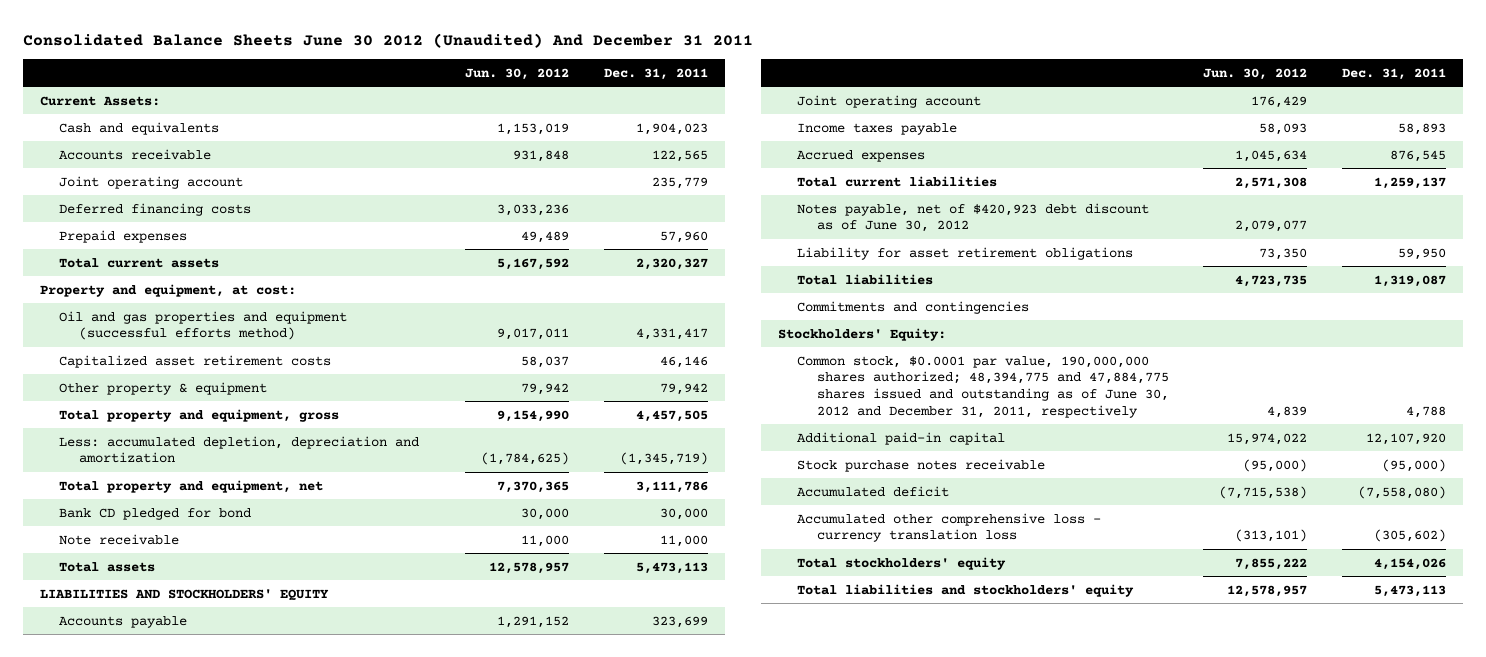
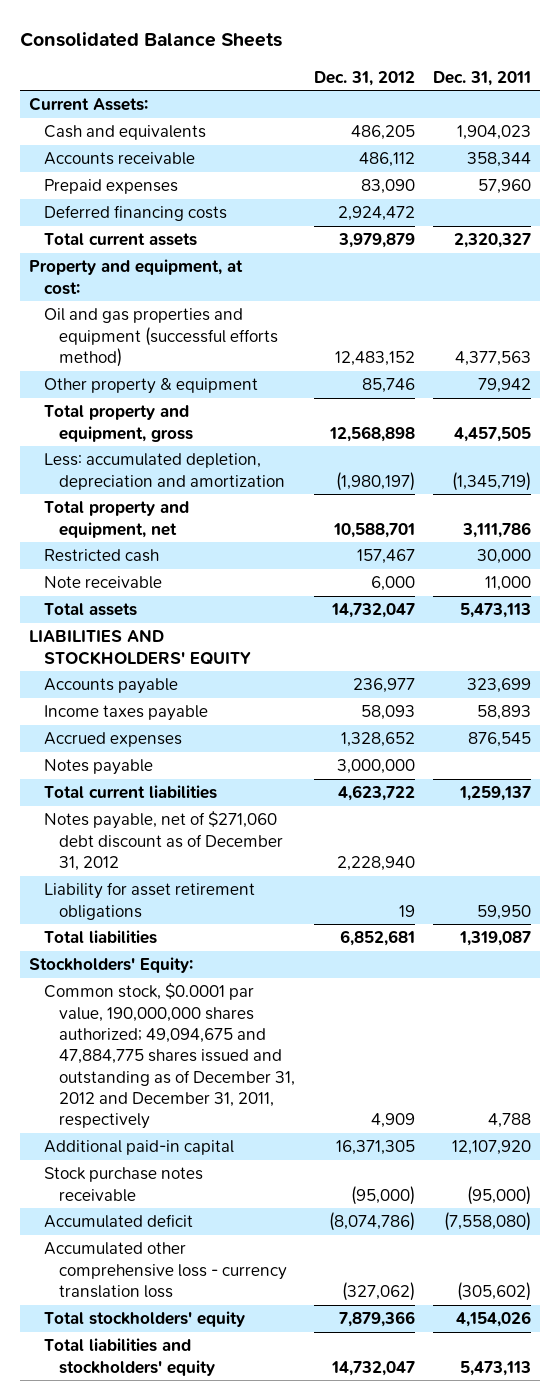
- Consolidated Balance Sheets June 30 2012 (Unaudited) And December 31 2011
+ Consolidated Balance Sheets
- | Jun. 30, 2012 | Dec. 31, 2011
+ | Dec. 31, 2012 | Dec. 31, 2011
- Accounts receivable | 931,848 | 122,565
- Joint operating account | | 235,779
+ Accounts receivable | 486,112 | 358,344
moved down: Deferred financing costs | 2,924,472 |
- Oil and gas properties and equipment (successful efforts method) | 9,017,011 | 4,331,417
- Capitalized asset retirement costs | 58,037 | 46,146
+ Oil and gas properties and equipment (successful efforts method) | 12,483,152 | 4,377,563
- Bank CD pledged for bond | 30,000 | 30,000
+ Restricted cash | 157,467 | 30,000
- Joint operating account | 176,429 |
+ Notes payable | 3,000,000 |
- Notes payable, net of $420,923 debt discount as of June 30, 2012 | 2,079,077 |
+ Notes payable, net of $271,060 debt discount as of December 31, 2012 | 2,228,940 |
- Commitments and contingencies
- Common stock, $0.0001 par value, 190,000,000 shares authorized; 48,394,775 and 47,884,775 shares issued and outstanding as of June 30, 2012 and December 31, 2011, respectively | 4,839 | 4,788
+ Common stock, $0.0001 par value, 190,000,000 shares authorized; 49,094,675 and 47,884,775 shares issued and outstanding as of December 31, 2012 and December 31, 2011, respectively | 4,909 | 4,788

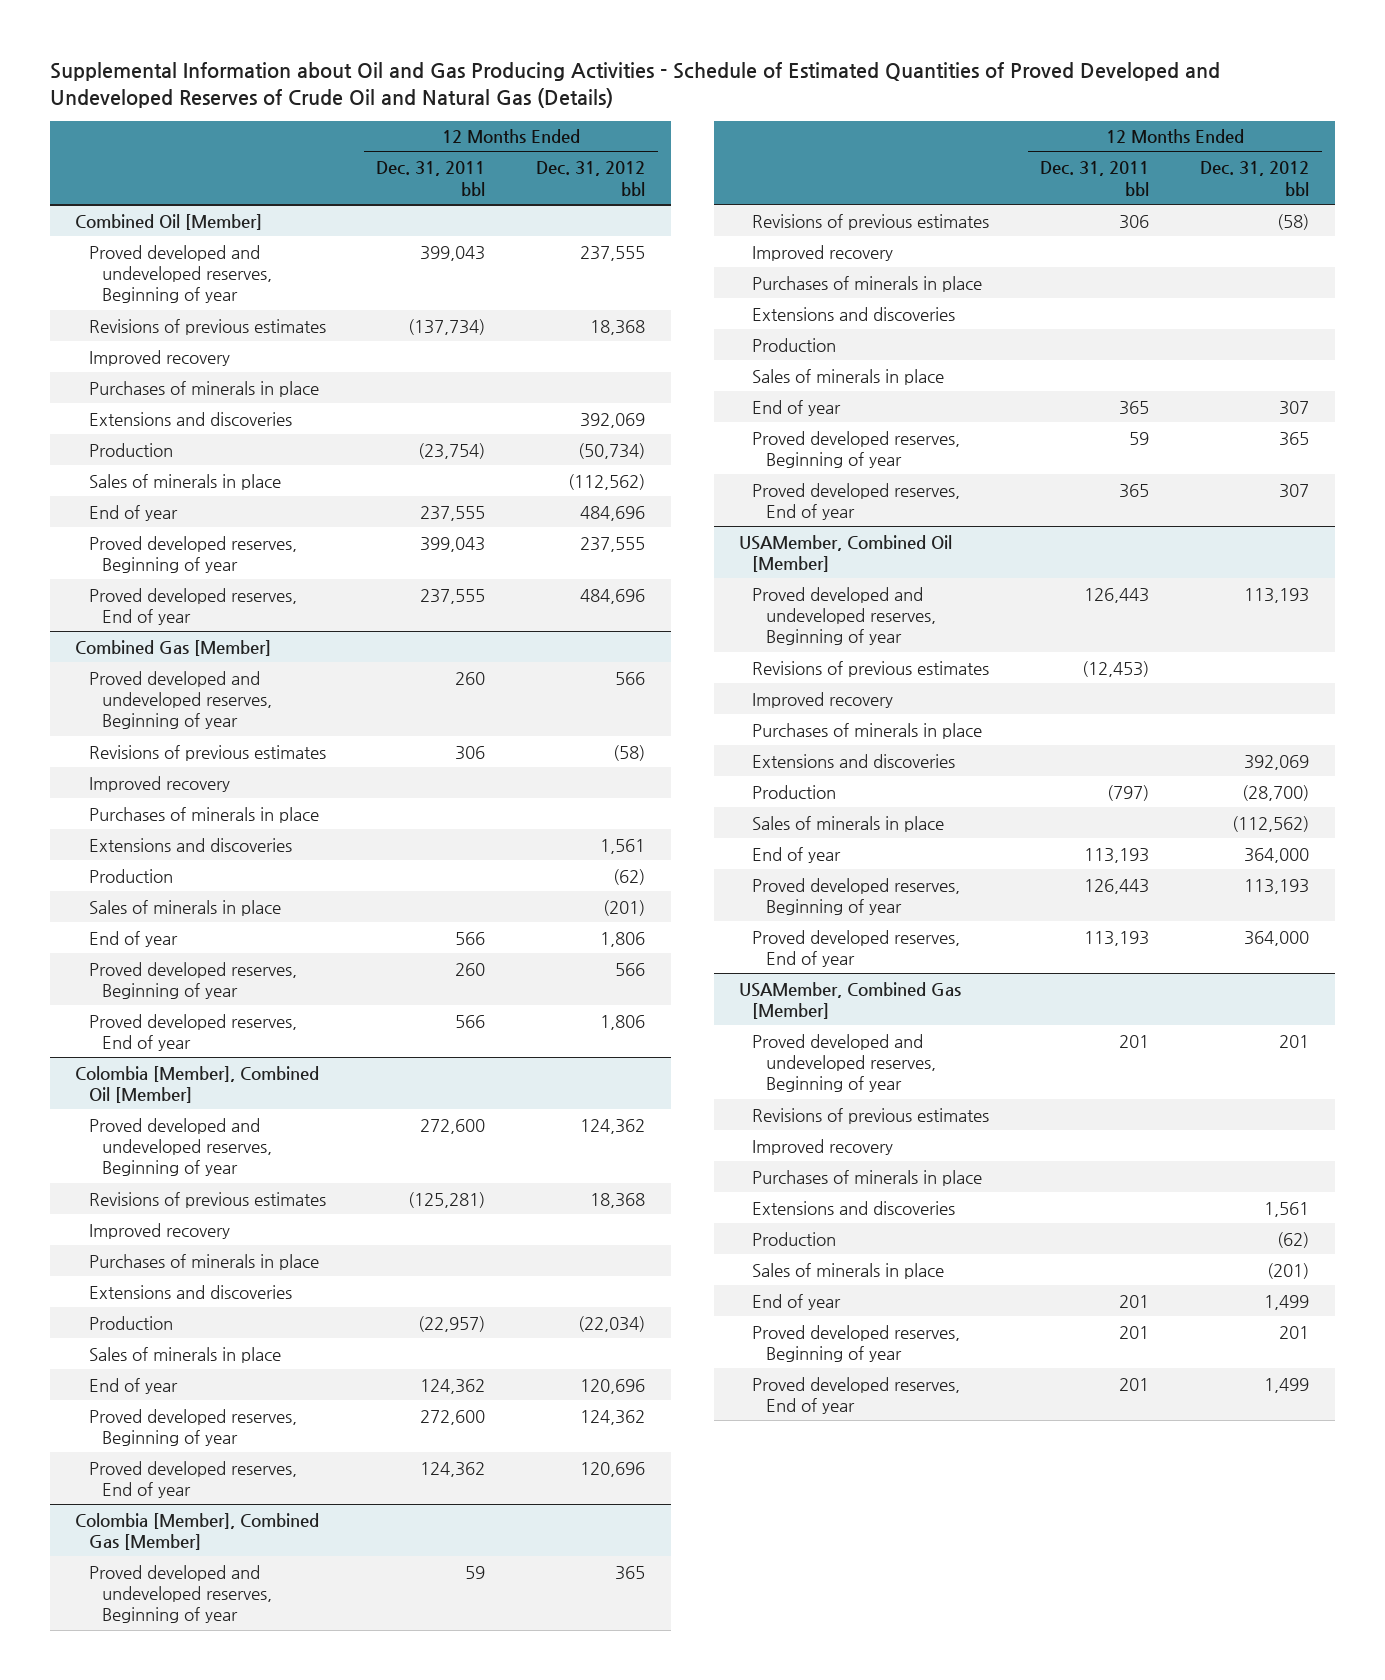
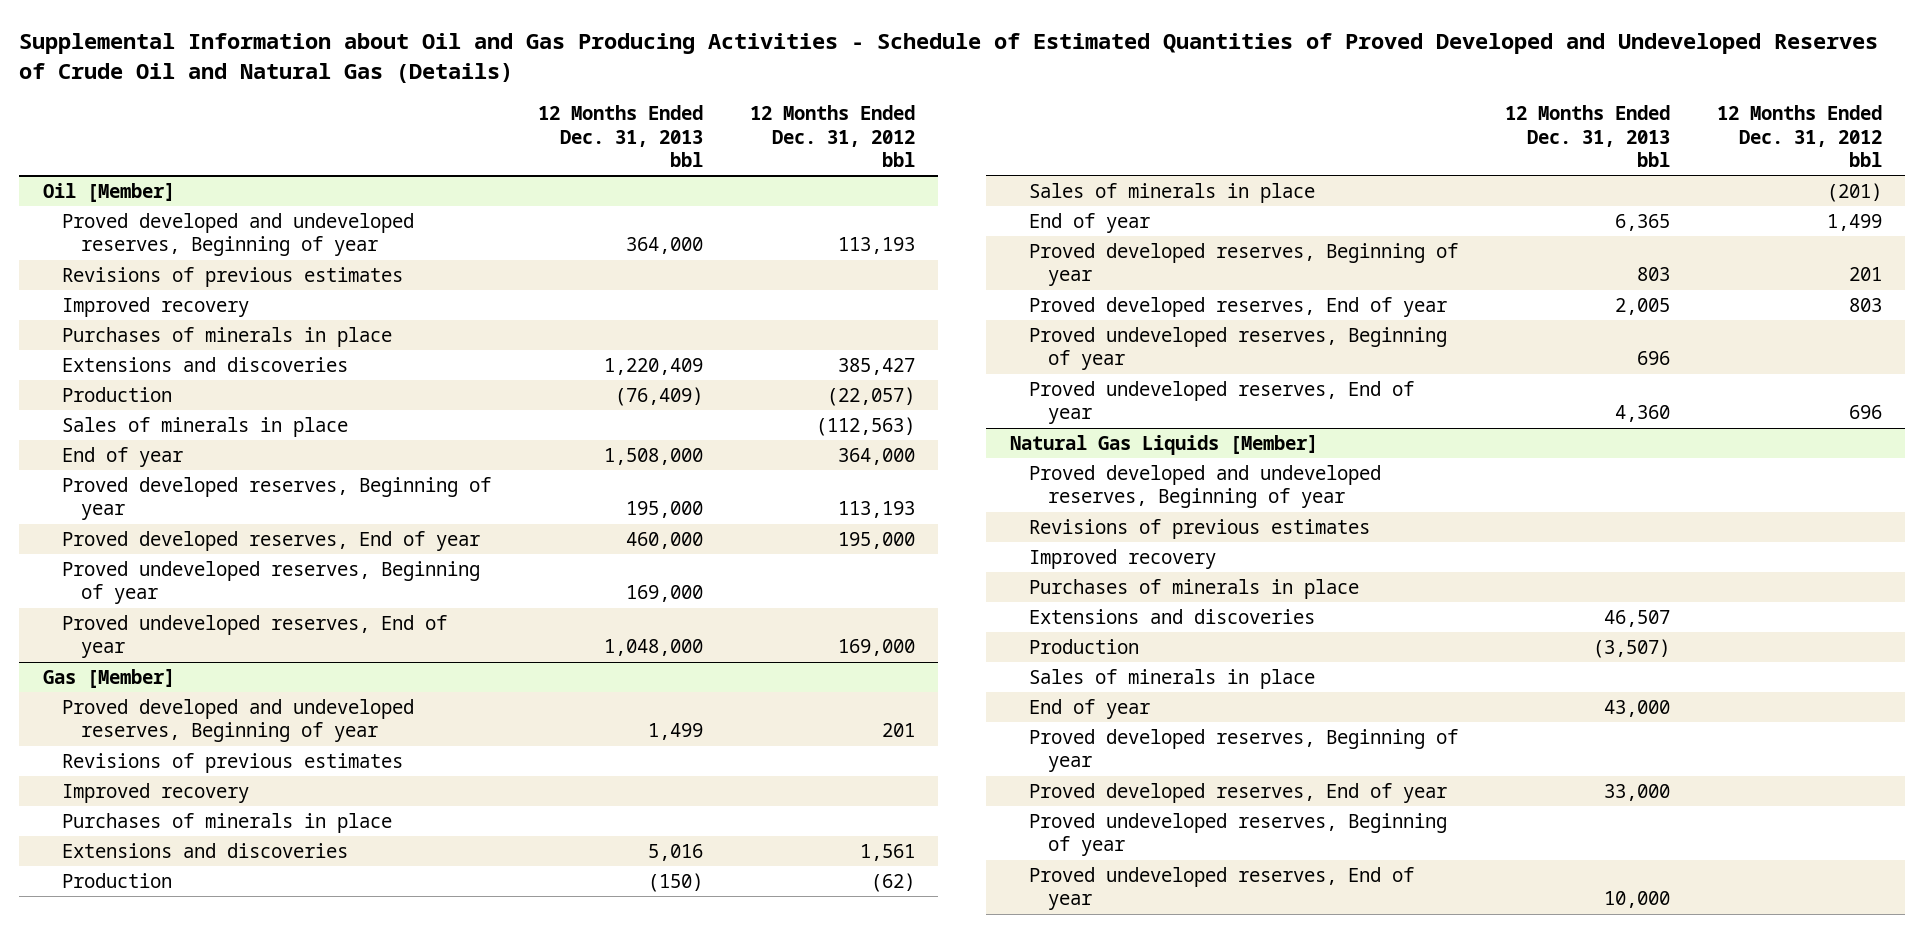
- | 12 Months Ended Dec. 31, 2011 bbl | 12 Months Ended Dec. 31, 2012 bbl
+ | 12 Months Ended Dec. 31, 2013 bbl | 12 Months Ended Dec. 31, 2012 bbl
- Combined Oil [Member]
- Proved developed and undeveloped reserves, Beginning of year | 399,043 | 237,555
- Revisions of previous estimates | (137,734) | 18,368
- Improved recovery
- Purchases of minerals in place
- Extensions and discoveries | | 392,069
- Production | (23,754) | (50,734)
- Sales of minerals in place | | (112,562)
- End of year | 237,555 | 484,696
- Proved developed reserves, Beginning of year | 399,043 | 237,555
- Proved developed reserves, End of year | 237,555 | 484,696
- Combined Gas [Member]
- Proved developed and undeveloped reserves, Beginning of year | 260 | 566
- Revisions of previous estimates | 306 | (58)
- Improved recovery
- Purchases of minerals in place
- Extensions and discoveries | | 1,561
- Production | | (62)
- Sales of minerals in place | | (201)
- End of year | 566 | 1,806
- Proved developed reserves, Beginning of year | 260 | 566
- Proved developed reserves, End of year | 566 | 1,806
- Colombia [Member], Combined Oil [Member]
- Proved developed and undeveloped reserves, Beginning of year | 272,600 | 124,362
- Revisions of previous estimates | (125,281) | 18,368
- Improved recovery
- Purchases of minerals in place
- Extensions and discoveries
- Production | (22,957) | (22,034)
- Sales of minerals in place
- End of year | 124,362 | 120,696
- Proved developed reserves, Beginning of year | 272,600 | 124,362
- Proved developed reserves, End of year | 124,362 | 120,696
- Colombia [Member], Combined Gas [Member]
- Proved developed and undeveloped reserves, Beginning of year | 59 | 365
- Revisions of previous estimates | 306 | (58)
- Improved recovery
- Purchases of minerals in place
- Extensions and discoveries
- Production
- Sales of minerals in place
- End of year | 365 | 307
- Proved developed reserves, Beginning of year | 59 | 365
- Proved developed reserves, End of year | 365 | 307
- USAMember, Combined Oil [Member]
+ Oil [Member]
- Extensions and discoveries | | 392,069
- Production | (797) | (28,700)
- Sales of minerals in place | | (112,562)
+ Extensions and discoveries | 1,220,409 | 385,427
+ Production | (76,409) | (22,057)
+ Sales of minerals in place | | (112,563)
- Proved developed reserves, End of year | 113,193 | 364,000
- USAMember, Combined Gas [Member]
+ Proved developed reserves, End of year | 460,000 | 195,000
+ Proved undeveloped reserves, Beginning of year | 169,000 |
+ Proved undeveloped reserves, End of year | 1,048,000 | 169,000
+ Gas [Member]
- Proved developed reserves, End of year | 201 | 1,499
+ Proved developed reserves, End of year | 2,005 | 803
+ Proved undeveloped reserves, Beginning of year | 696 |
+ Proved undeveloped reserves, End of year | 4,360 | 696
+ Natural Gas Liquids [Member]
+ Proved developed and undeveloped reserves, Beginning of year
+ Revisions of previous estimates
+ Improved recovery
+ Purchases of minerals in place
+ Extensions and discoveries | 46,507 |
+ Production | (3,507) |
+ Sales of minerals in place
+ End of year | 43,000 |
+ Proved developed reserves, Beginning of year
+ Proved developed reserves, End of year | 33,000 |
+ Proved undeveloped reserves, Beginning of year
+ Proved undeveloped reserves, End of year | 10,000 |

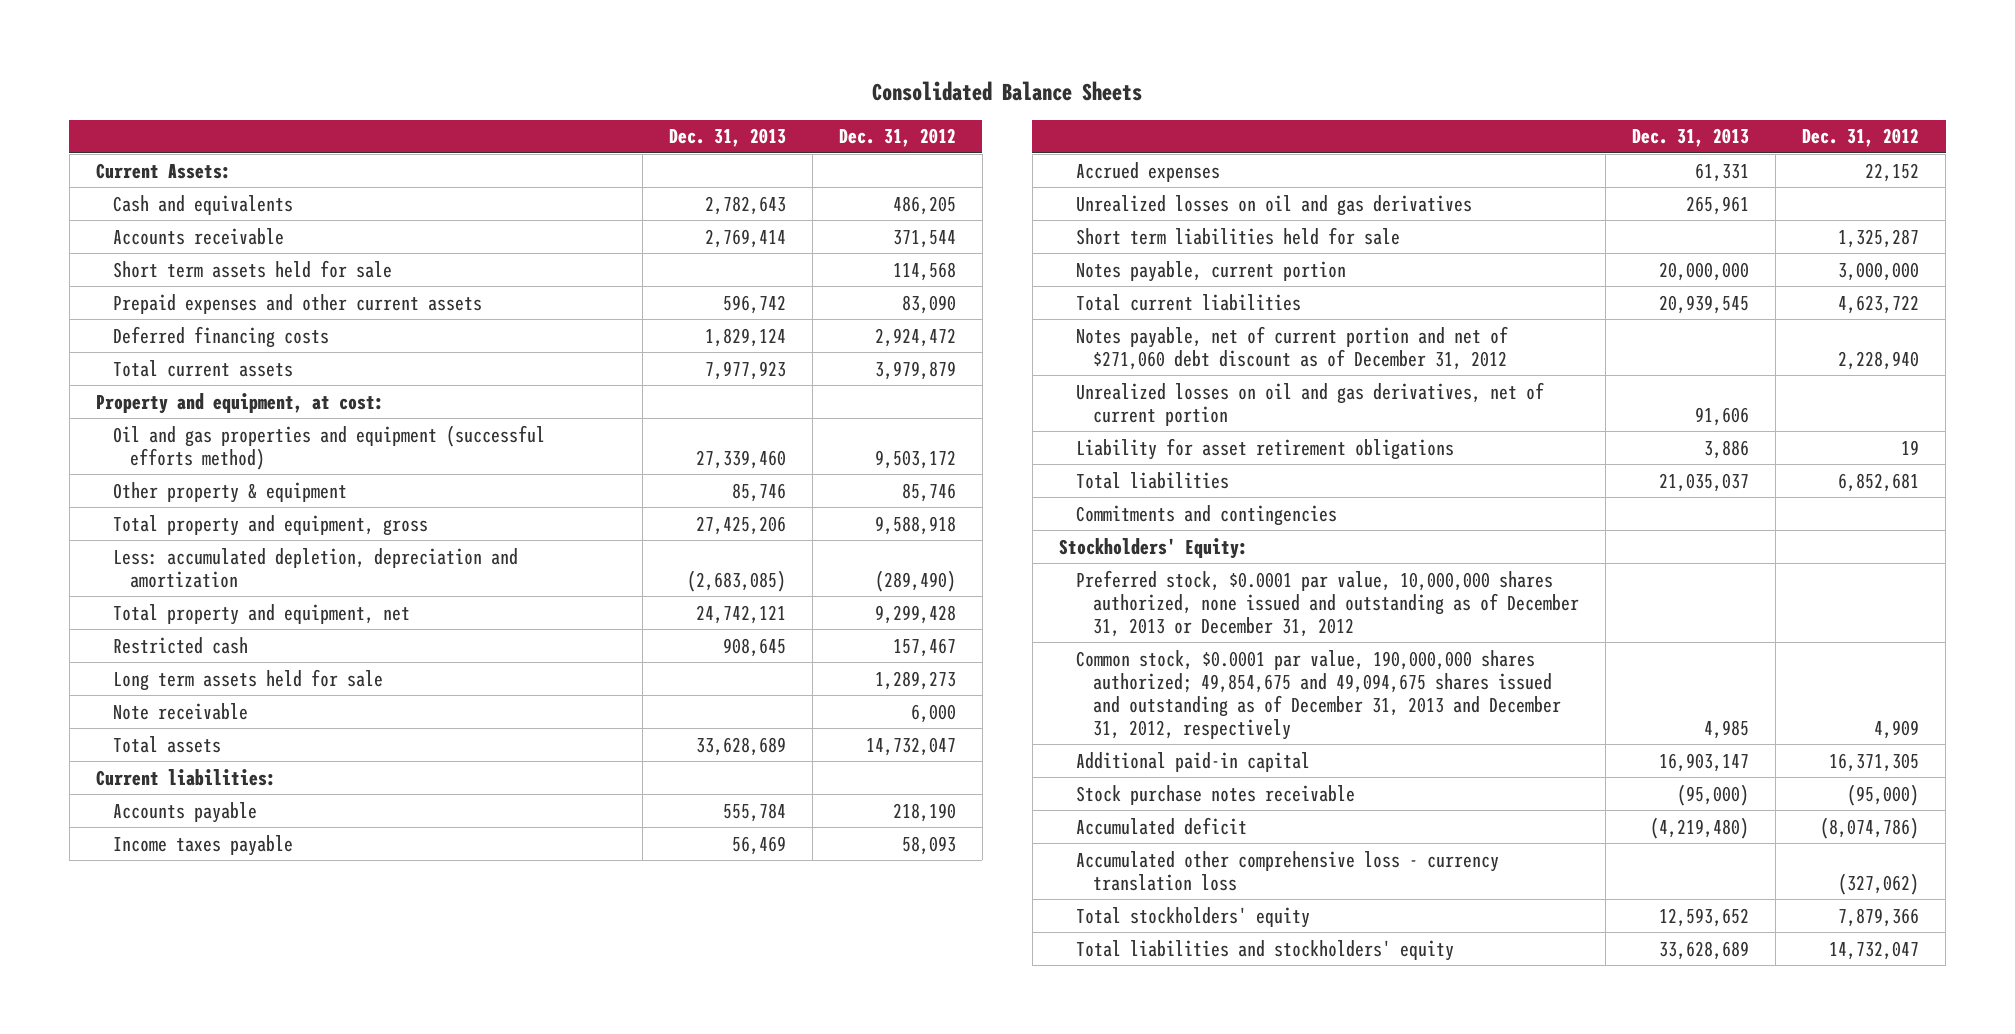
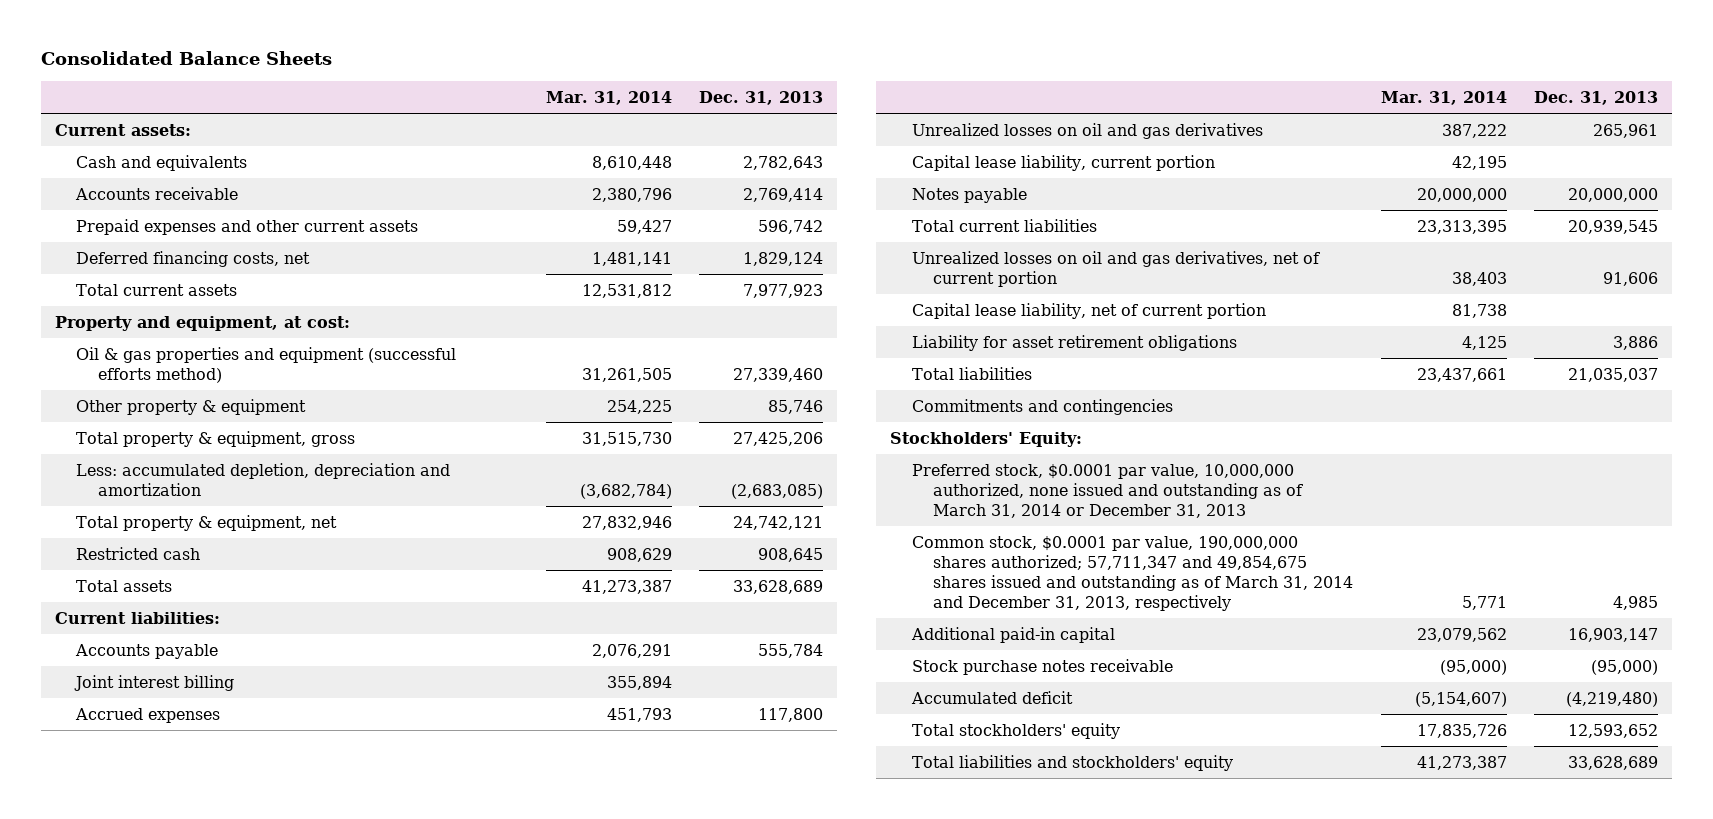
- | Dec. 31, 2013 | Dec. 31, 2012
+ | Mar. 31, 2014 | Dec. 31, 2013
- Current Assets:
+ Current assets:
- Short term assets held for sale | | 114,568
- Deferred financing costs | 1,829,124 | 2,924,472
+ Deferred financing costs, net | 1,481,141 | 1,829,124
- Oil and gas properties and equipment (successful efforts method) | 27,339,460 | 9,503,172
+ Oil & gas properties and equipment (successful efforts method) | 31,261,505 | 27,339,460
- Total property and equipment, gross | 27,425,206 | 9,588,918
+ Total property & equipment, gross | 31,515,730 | 27,425,206
- Total property and equipment, net | 24,742,121 | 9,299,428
+ Total property & equipment, net | 27,832,946 | 24,742,121
- Long term assets held for sale | | 1,289,273
- Note receivable | | 6,000
- Income taxes payable | 56,469 | 58,093
- Accrued expenses | 61,331 | 22,152
+ Joint interest billing | 355,894 |
+ Accrued expenses | 451,793 | 117,800
- Short term liabilities held for sale | | 1,325,287
- Notes payable, current portion | 20,000,000 | 3,000,000
+ Capital lease liability, current portion | 42,195 |
+ Notes payable | 20,000,000 | 20,000,000
- Notes payable, net of current portion and net of $271,060 debt discount as of December 31, 2012 | | 2,228,940
+ Capital lease liability, net of current portion | 81,738 |
- Preferred stock, $0.0001 par value, 10,000,000 shares authorized, none issued and outstanding as of December 31, 2013 or December 31, 2012
- Common stock, $0.0001 par value, 190,000,000 shares authorized; 49,854,675 and 49,094,675 shares issued and outstanding as of December 31, 2013 and December 31, 2012, respectively | 4,985 | 4,909
+ Preferred stock, $0.0001 par value, 10,000,000 authorized, none issued and outstanding as of March 31, 2014 or December 31, 2013
+ Common stock, $0.0001 par value, 190,000,000 shares authorized; 57,711,347 and 49,854,675 shares issued and outstanding as of March 31, 2014 and December 31, 2013, respectively | 5,771 | 4,985
- Accumulated other comprehensive loss - currency translation loss | | (327,062)

